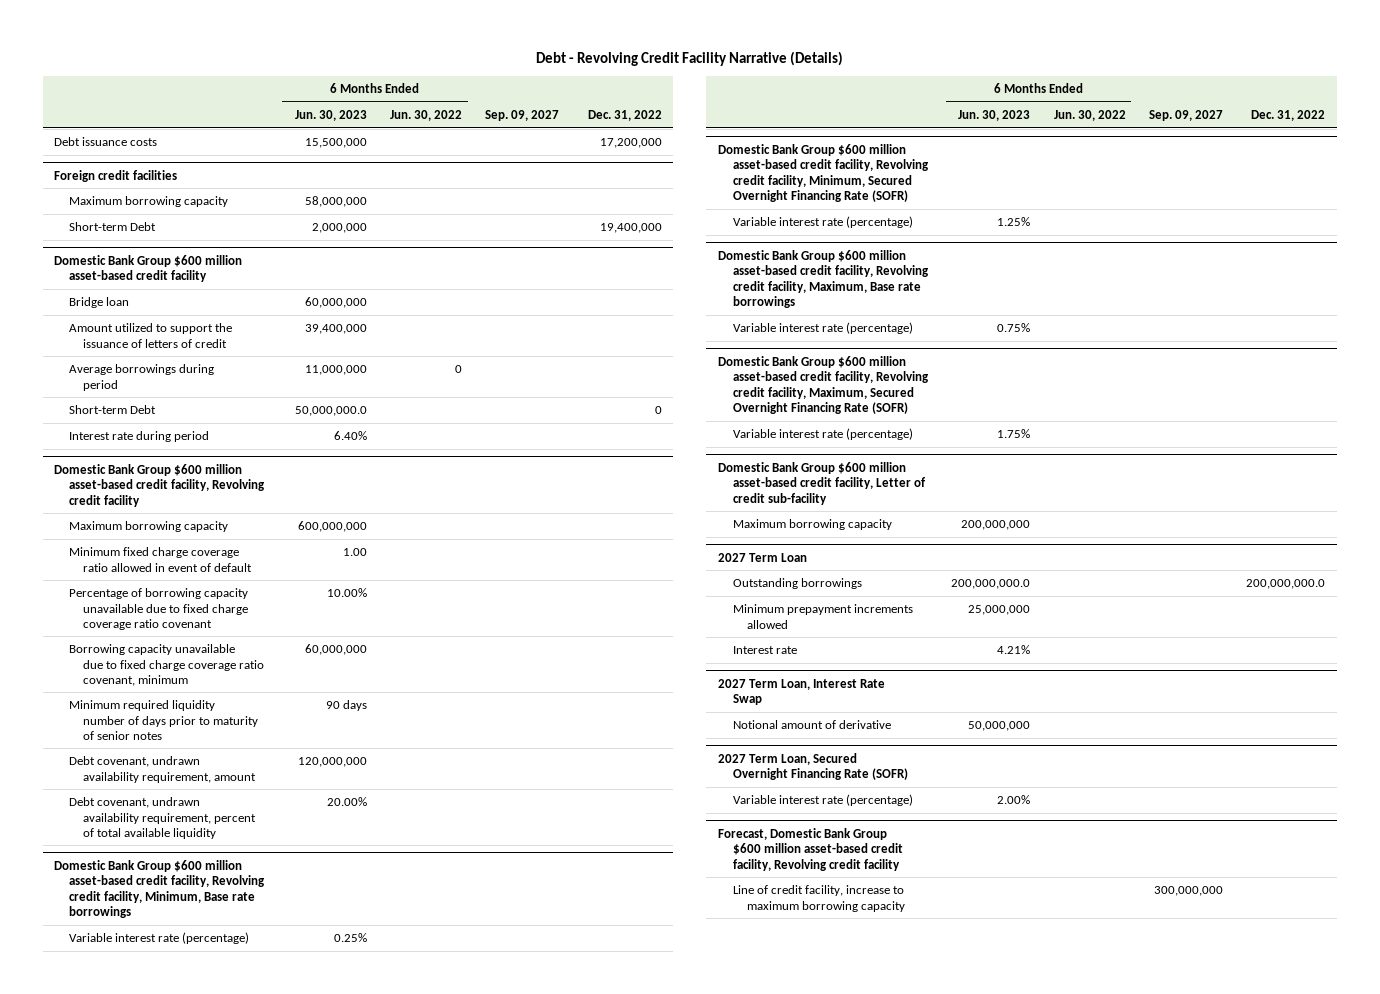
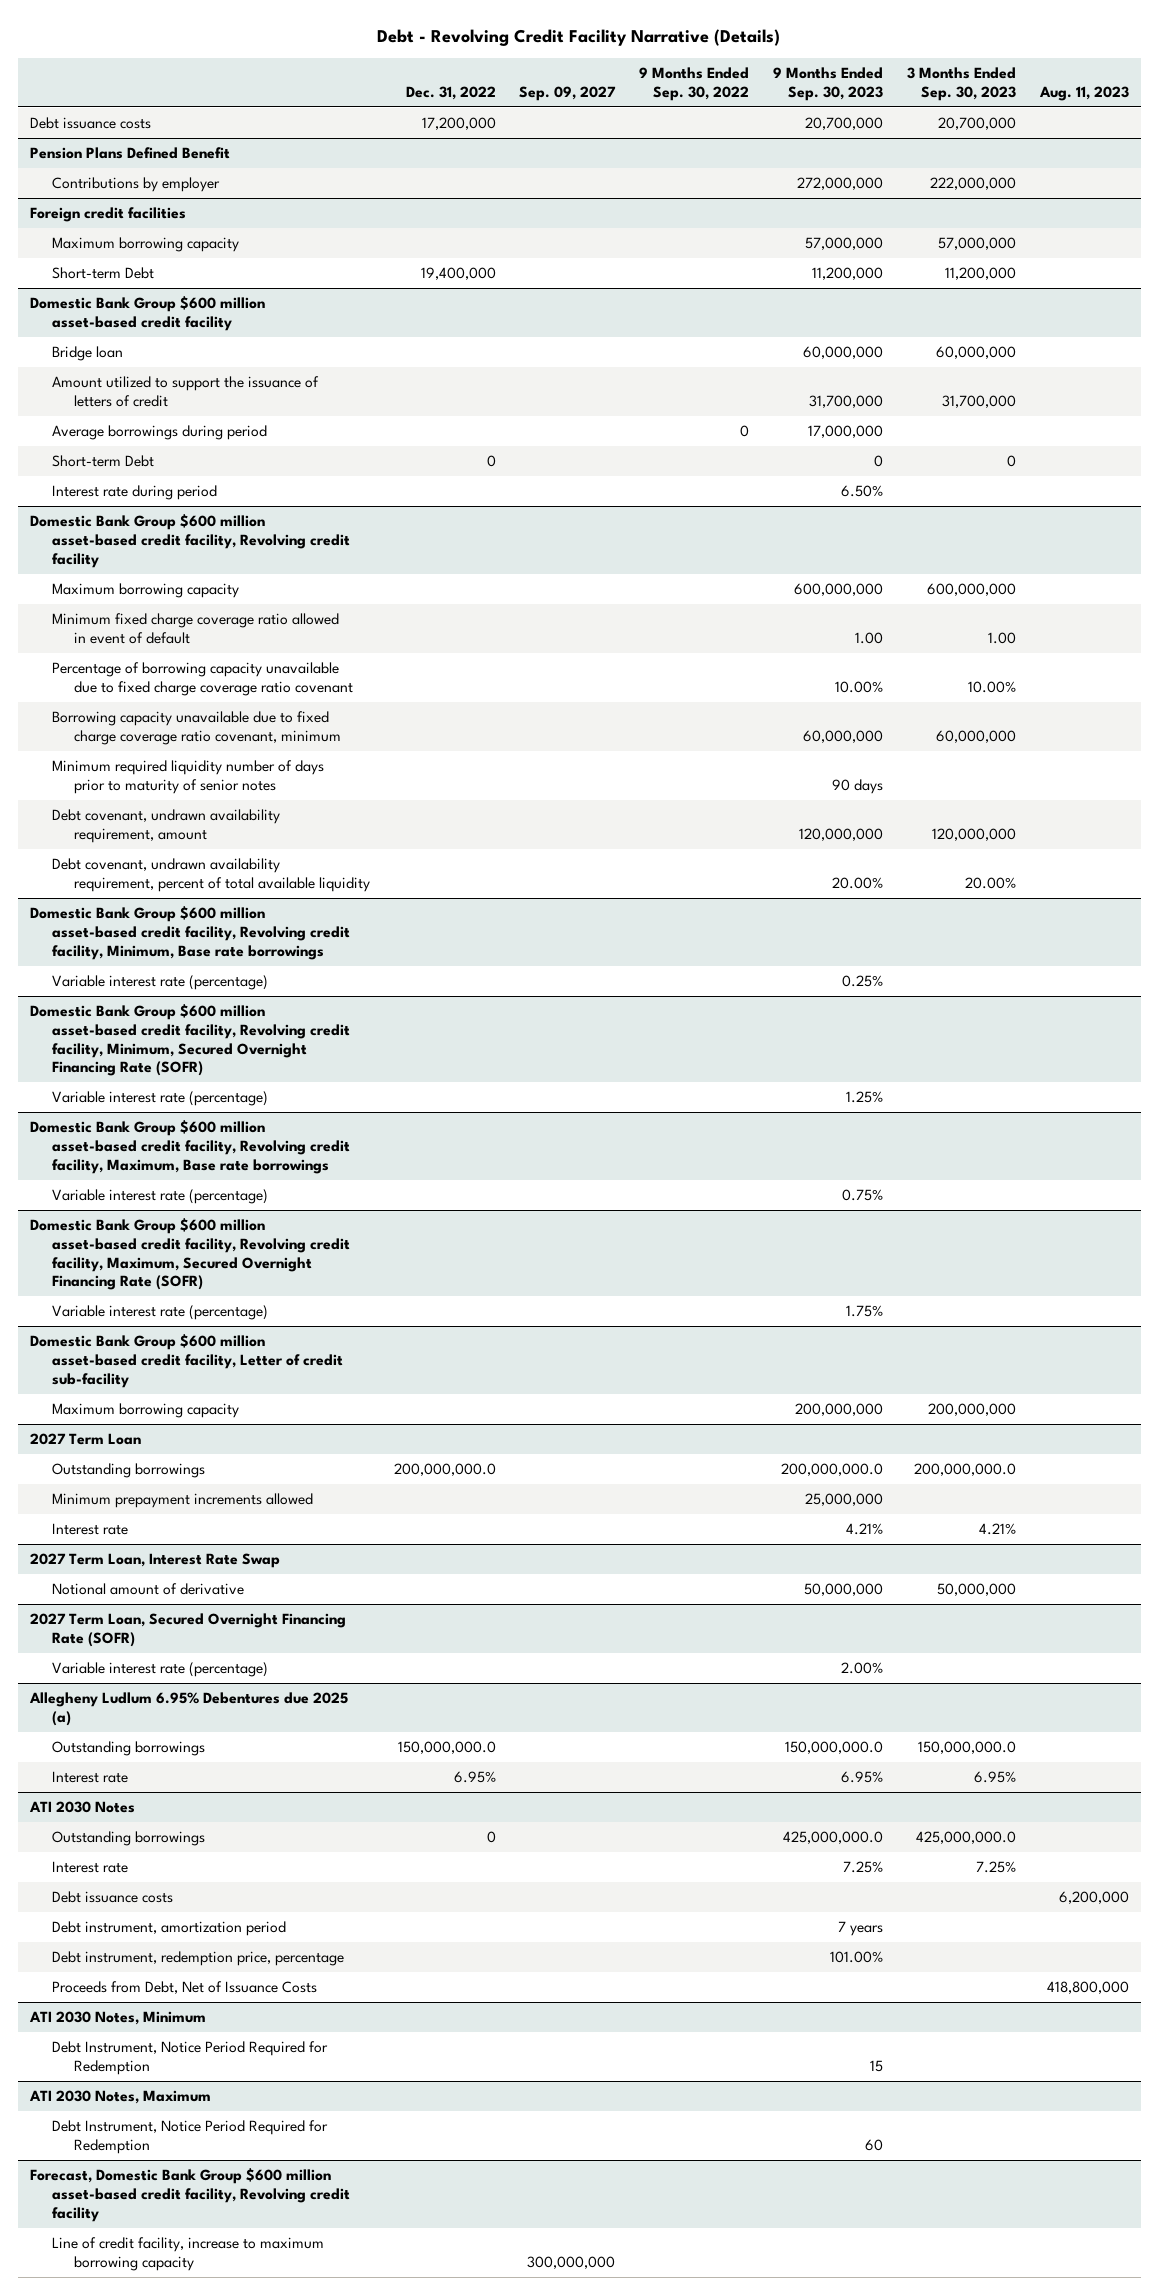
- | 6 Months Ended Jun. 30, 2023 | 6 Months Ended Jun. 30, 2022 | Sep. 09, 2027 | Dec. 31, 2022
+ | Dec. 31, 2022 | Sep. 09, 2027 | 9 Months Ended Sep. 30, 2022 | 9 Months Ended Sep. 30, 2023 | 3 Months Ended Sep. 30, 2023 | Aug. 11, 2023
+ Pension Plans Defined Benefit
+ Contributions by employer | | | | 272,000,000 | 222,000,000 |
+ Allegheny Ludlum 6.95% Debentures due 2025 (a)
+ Outstanding borrowings | 150,000,000.0 | | | 150,000,000.0 | 150,000,000.0 |
+ Interest rate | 6.95% | | | 6.95% | 6.95% |
+ ATI 2030 Notes
+ Outstanding borrowings | 0 | | | 425,000,000.0 | 425,000,000.0 |
+ Interest rate | | | | 7.25% | 7.25% |
+ Debt issuance costs | | | | | | 6,200,000
+ Debt instrument, amortization period | | | | 7 years | |
+ Debt instrument, redemption price, percentage | | | | 101.00% | |
+ Proceeds from Debt, Net of Issuance Costs | | | | | | 418,800,000
+ ATI 2030 Notes, Minimum
+ Debt Instrument, Notice Period Required for Redemption | | | | 15 | |
+ ATI 2030 Notes, Maximum
+ Debt Instrument, Notice Period Required for Redemption | | | | 60 | |

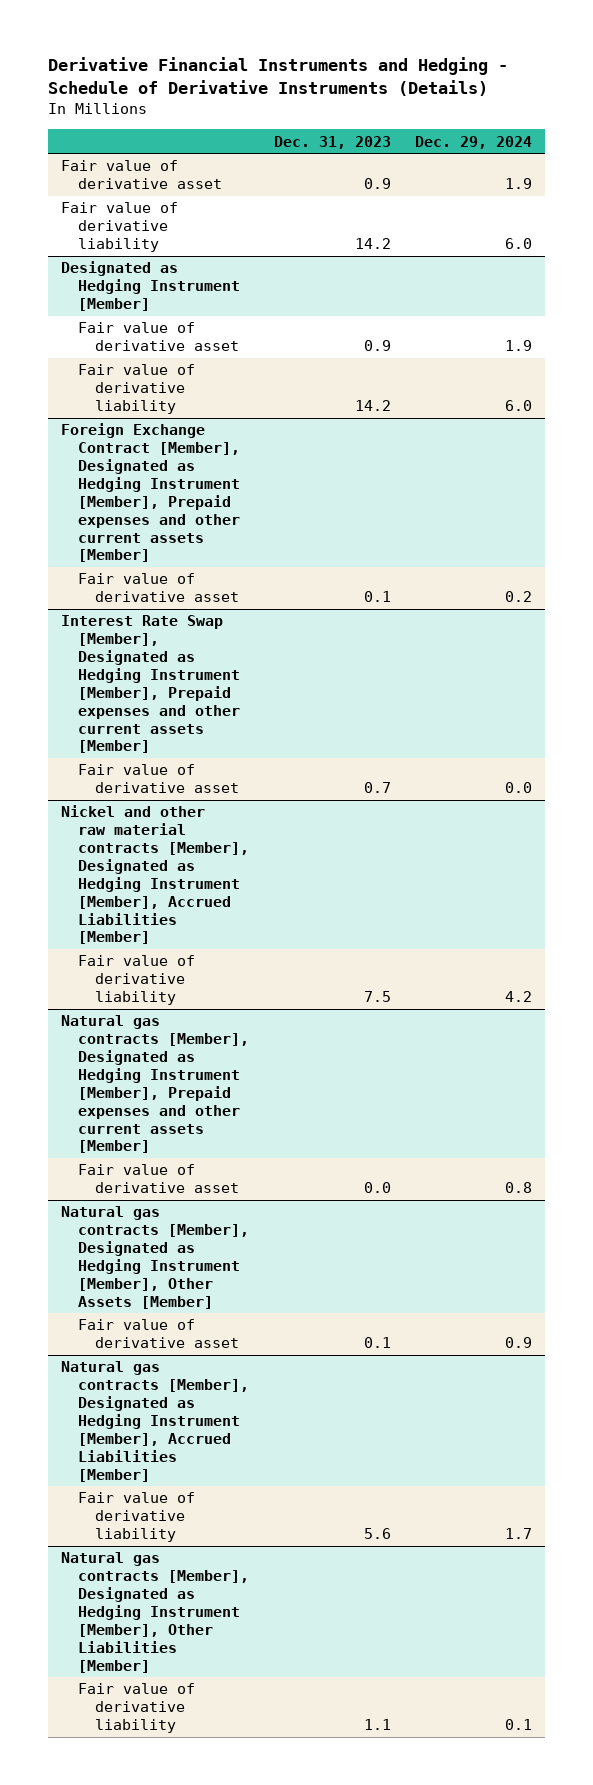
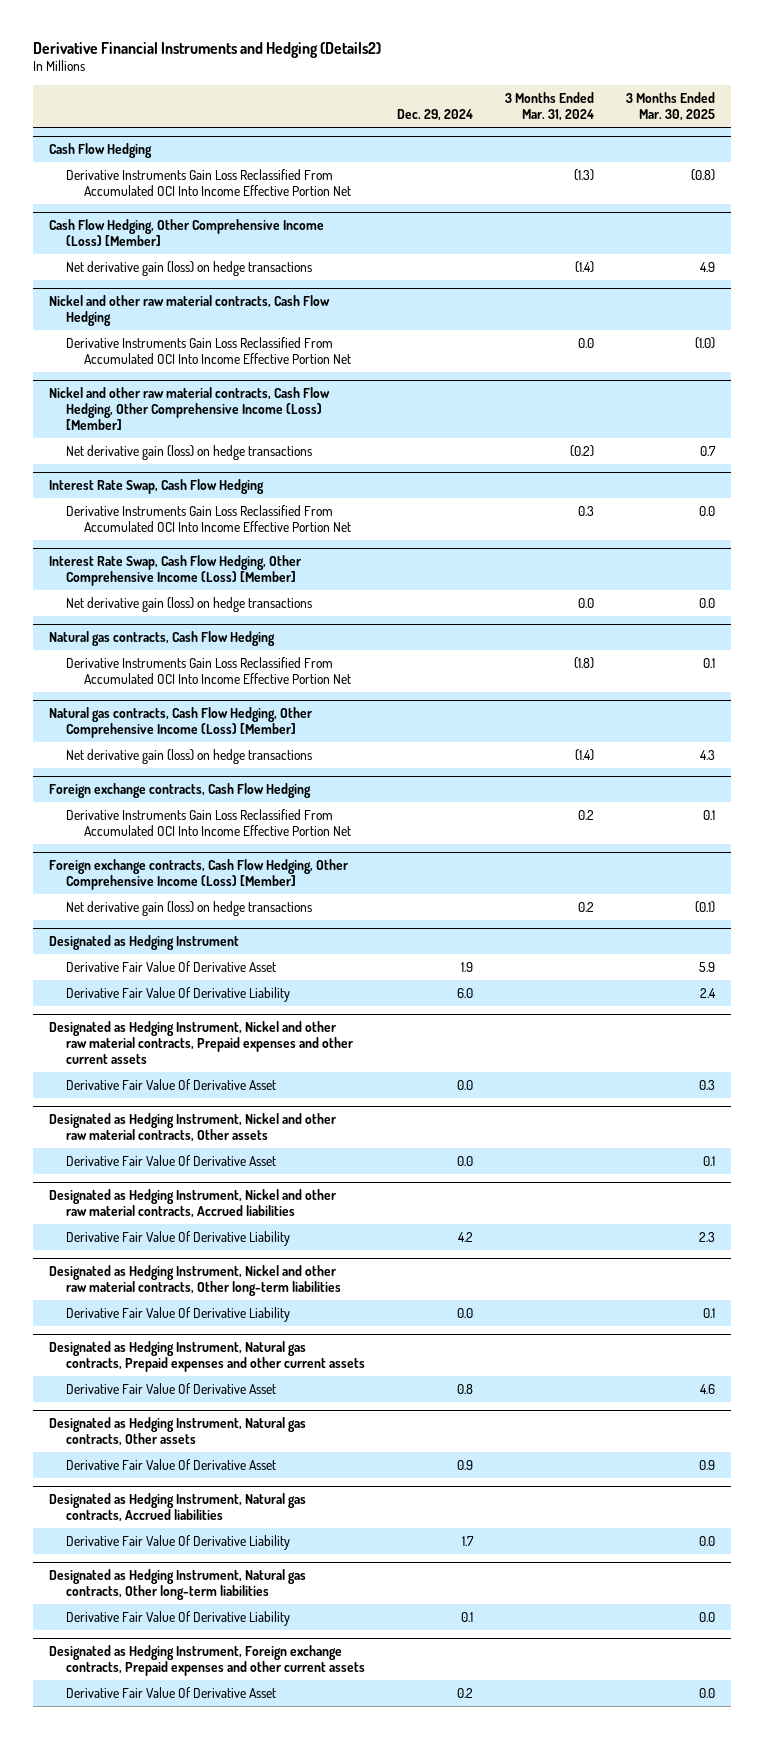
- Derivative Financial Instruments and Hedging - Schedule of Derivative Instruments (Details)
+ Derivative Financial Instruments and Hedging (Details2)
- | Dec. 31, 2023 | Dec. 29, 2024
+ | Dec. 29, 2024 | 3 Months Ended Mar. 31, 2024 | 3 Months Ended Mar. 30, 2025
- Fair value of derivative asset | 0.9 | 1.9
- Fair value of derivative liability | 14.2 | 6.0
- Designated as Hedging Instrument [Member]
- Fair value of derivative asset | 0.9 | 1.9
- Fair value of derivative liability | 14.2 | 6.0
- Foreign Exchange Contract [Member], Designated as Hedging Instrument [Member], Prepaid expenses and other current assets [Member]
- Fair value of derivative asset | 0.1 | 0.2
- Interest Rate Swap [Member], Designated as Hedging Instrument [Member], Prepaid expenses and other current assets [Member]
- Fair value of derivative asset | 0.7 | 0.0
- Nickel and other raw material contracts [Member], Designated as Hedging Instrument [Member], Accrued Liabilities [Member]
- Fair value of derivative liability | 7.5 | 4.2
- Natural gas contracts [Member], Designated as Hedging Instrument [Member], Prepaid expenses and other current assets [Member]
- Fair value of derivative asset | 0.0 | 0.8
- Natural gas contracts [Member], Designated as Hedging Instrument [Member], Other Assets [Member]
- Fair value of derivative asset | 0.1 | 0.9
- Natural gas contracts [Member], Designated as Hedging Instrument [Member], Accrued Liabilities [Member]
- Fair value of derivative liability | 5.6 | 1.7
- Natural gas contracts [Member], Designated as Hedging Instrument [Member], Other Liabilities [Member]
- Fair value of derivative liability | 1.1 | 0.1
+ Cash Flow Hedging
+ Derivative Instruments Gain Loss Reclassified From Accumulated OCI Into Income Effective Portion Net | | (1.3) | (0.8)
+ Cash Flow Hedging, Other Comprehensive Income (Loss) [Member]
+ Net derivative gain (loss) on hedge transactions | | (1.4) | 4.9
+ Nickel and other raw material contracts, Cash Flow Hedging
+ Derivative Instruments Gain Loss Reclassified From Accumulated OCI Into Income Effective Portion Net | | 0.0 | (1.0)
+ Nickel and other raw material contracts, Cash Flow Hedging, Other Comprehensive Income (Loss) [Member]
+ Net derivative gain (loss) on hedge transactions | | (0.2) | 0.7
+ Interest Rate Swap, Cash Flow Hedging
+ Derivative Instruments Gain Loss Reclassified From Accumulated OCI Into Income Effective Portion Net | | 0.3 | 0.0
+ Interest Rate Swap, Cash Flow Hedging, Other Comprehensive Income (Loss) [Member]
+ Net derivative gain (loss) on hedge transactions | | 0.0 | 0.0
+ Natural gas contracts, Cash Flow Hedging
+ Derivative Instruments Gain Loss Reclassified From Accumulated OCI Into Income Effective Portion Net | | (1.8) | 0.1
+ Natural gas contracts, Cash Flow Hedging, Other Comprehensive Income (Loss) [Member]
+ Net derivative gain (loss) on hedge transactions | | (1.4) | 4.3
+ Foreign exchange contracts, Cash Flow Hedging
+ Derivative Instruments Gain Loss Reclassified From Accumulated OCI Into Income Effective Portion Net | | 0.2 | 0.1
+ Foreign exchange contracts, Cash Flow Hedging, Other Comprehensive Income (Loss) [Member]
+ Net derivative gain (loss) on hedge transactions | | 0.2 | (0.1)
+ Designated as Hedging Instrument
+ Derivative Fair Value Of Derivative Asset | 1.9 | | 5.9
+ Derivative Fair Value Of Derivative Liability | 6.0 | | 2.4
+ Designated as Hedging Instrument, Nickel and other raw material contracts, Prepaid expenses and other current assets
+ Derivative Fair Value Of Derivative Asset | 0.0 | | 0.3
+ Designated as Hedging Instrument, Nickel and other raw material contracts, Other assets
+ Derivative Fair Value Of Derivative Asset | 0.0 | | 0.1
+ Designated as Hedging Instrument, Nickel and other raw material contracts, Accrued liabilities
+ Derivative Fair Value Of Derivative Liability | 4.2 | | 2.3
+ Designated as Hedging Instrument, Nickel and other raw material contracts, Other long-term liabilities
+ Derivative Fair Value Of Derivative Liability | 0.0 | | 0.1
+ Designated as Hedging Instrument, Natural gas contracts, Prepaid expenses and other current assets
+ Derivative Fair Value Of Derivative Asset | 0.8 | | 4.6
+ Designated as Hedging Instrument, Natural gas contracts, Other assets
+ Derivative Fair Value Of Derivative Asset | 0.9 | | 0.9
+ Designated as Hedging Instrument, Natural gas contracts, Accrued liabilities
+ Derivative Fair Value Of Derivative Liability | 1.7 | | 0.0
+ Designated as Hedging Instrument, Natural gas contracts, Other long-term liabilities
+ Derivative Fair Value Of Derivative Liability | 0.1 | | 0.0
+ Designated as Hedging Instrument, Foreign exchange contracts, Prepaid expenses and other current assets
+ Derivative Fair Value Of Derivative Asset | 0.2 | | 0.0

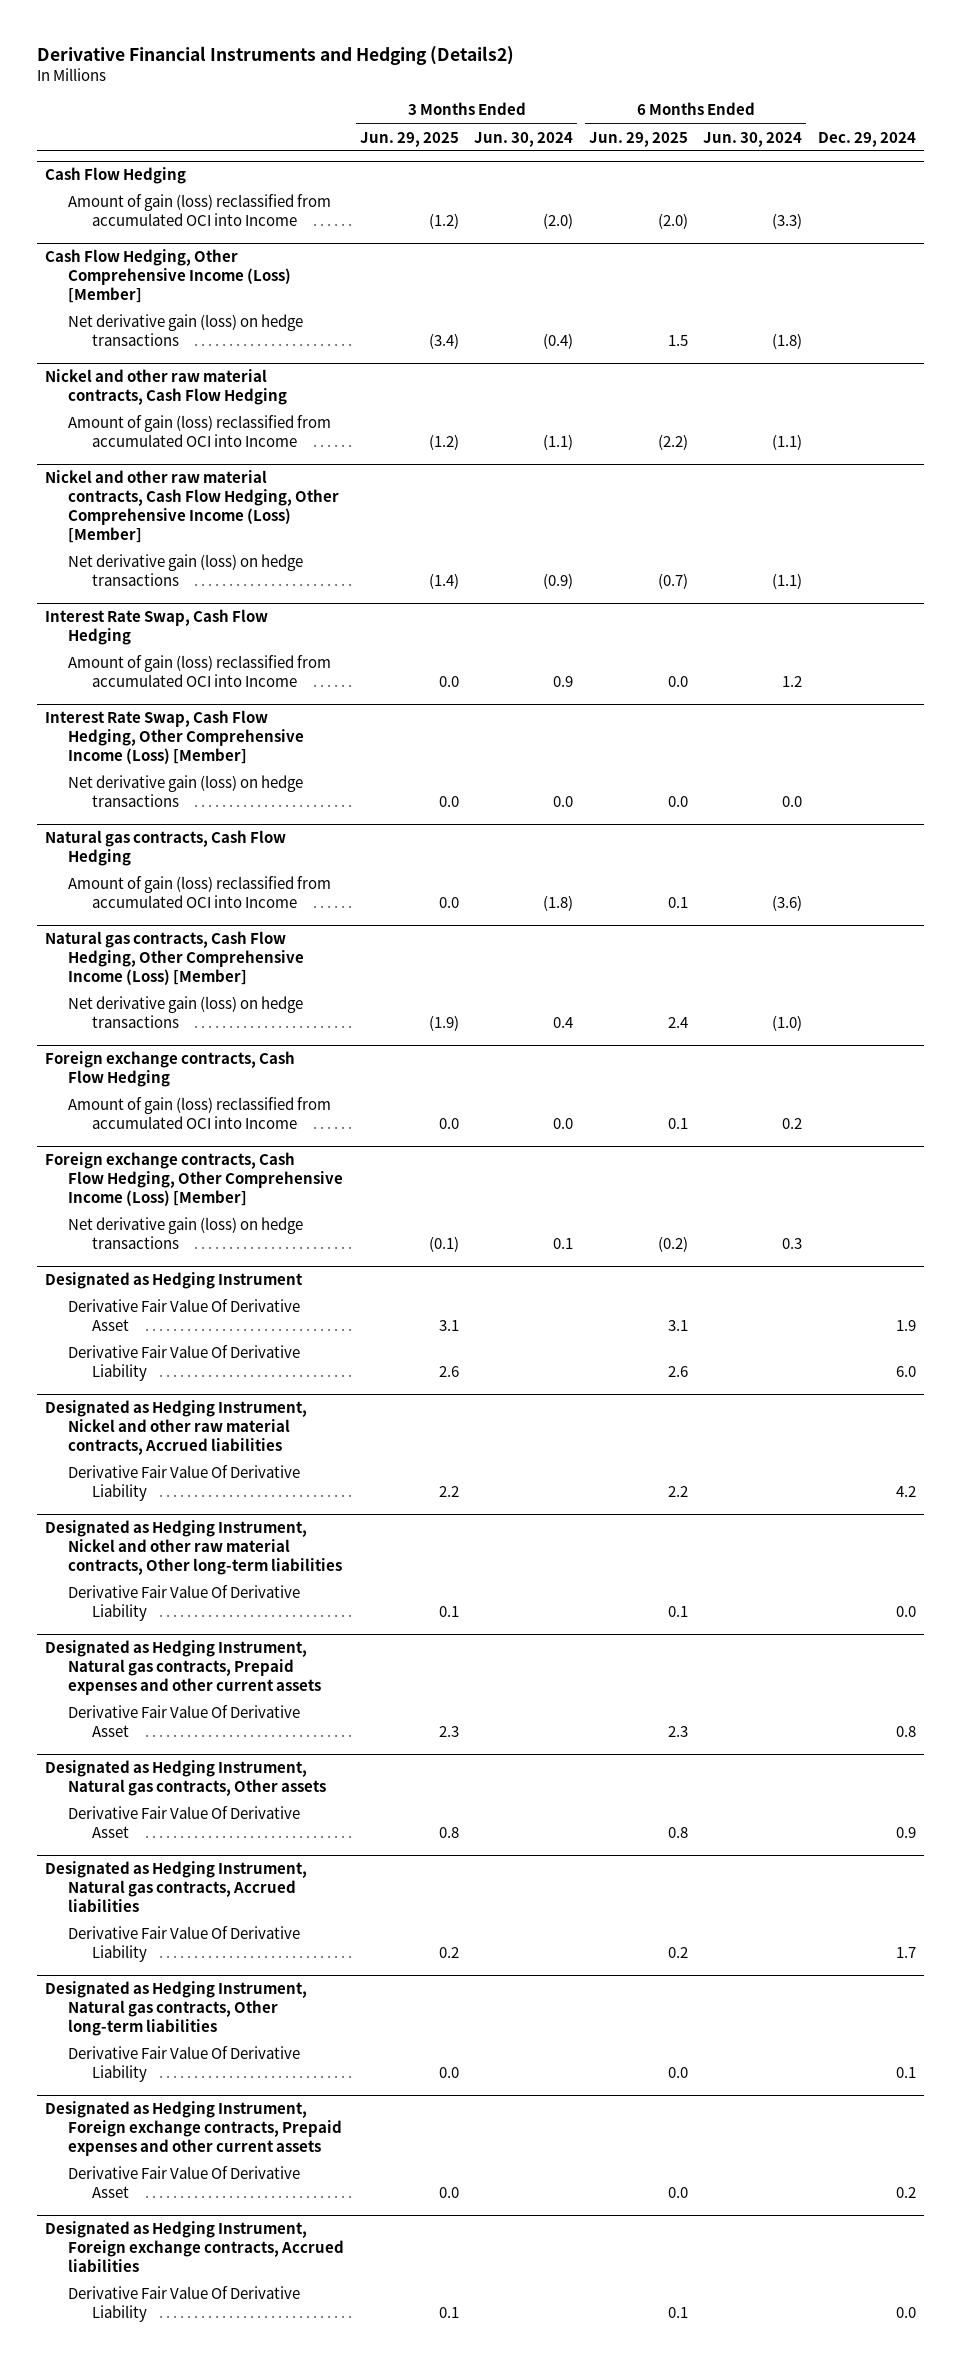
- | Dec. 29, 2024 | 3 Months Ended Mar. 31, 2024 | 3 Months Ended Mar. 30, 2025
+ | 3 Months Ended Jun. 29, 2025 | 3 Months Ended Jun. 30, 2024 | 6 Months Ended Jun. 29, 2025 | 6 Months Ended Jun. 30, 2024 | Dec. 29, 2024
@ Cash Flow Hedging
- Derivative Instruments Gain Loss Reclassified From Accumulated OCI Into Income Effective Portion Net | | (1.3) | (0.8)
+ Amount of gain (loss) reclassified from accumulated OCI into Income | (1.2) | (2.0) | (2.0) | (3.3) |
@ Nickel and other raw material contracts, Cash Flow Hedging
- Derivative Instruments Gain Loss Reclassified From Accumulated OCI Into Income Effective Portion Net | | 0.0 | (1.0)
+ Amount of gain (loss) reclassified from accumulated OCI into Income | (1.2) | (1.1) | (2.2) | (1.1) |
@ Interest Rate Swap, Cash Flow Hedging
- Derivative Instruments Gain Loss Reclassified From Accumulated OCI Into Income Effective Portion Net | | 0.3 | 0.0
+ Amount of gain (loss) reclassified from accumulated OCI into Income | 0.0 | 0.9 | 0.0 | 1.2 |
@ Natural gas contracts, Cash Flow Hedging
- Derivative Instruments Gain Loss Reclassified From Accumulated OCI Into Income Effective Portion Net | | (1.8) | 0.1
+ Amount of gain (loss) reclassified from accumulated OCI into Income | 0.0 | (1.8) | 0.1 | (3.6) |
@ Foreign exchange contracts, Cash Flow Hedging
- Derivative Instruments Gain Loss Reclassified From Accumulated OCI Into Income Effective Portion Net | | 0.2 | 0.1
+ Amount of gain (loss) reclassified from accumulated OCI into Income | 0.0 | 0.0 | 0.1 | 0.2 |
- Designated as Hedging Instrument, Nickel and other raw material contracts, Prepaid expenses and other current assets
- Derivative Fair Value Of Derivative Asset | 0.0 | | 0.3
- Designated as Hedging Instrument, Nickel and other raw material contracts, Other assets
- Derivative Fair Value Of Derivative Asset | 0.0 | | 0.1
+ Designated as Hedging Instrument, Foreign exchange contracts, Accrued liabilities
+ Derivative Fair Value Of Derivative Liability | 0.1 | | 0.1 | | 0.0

